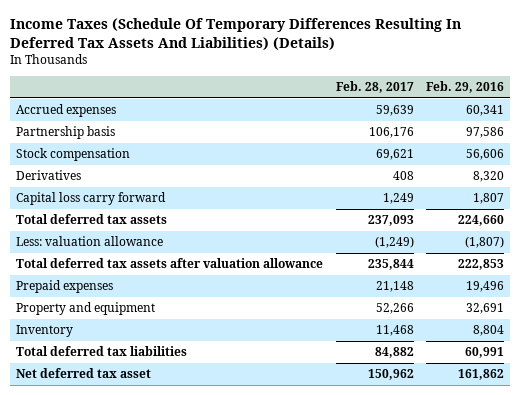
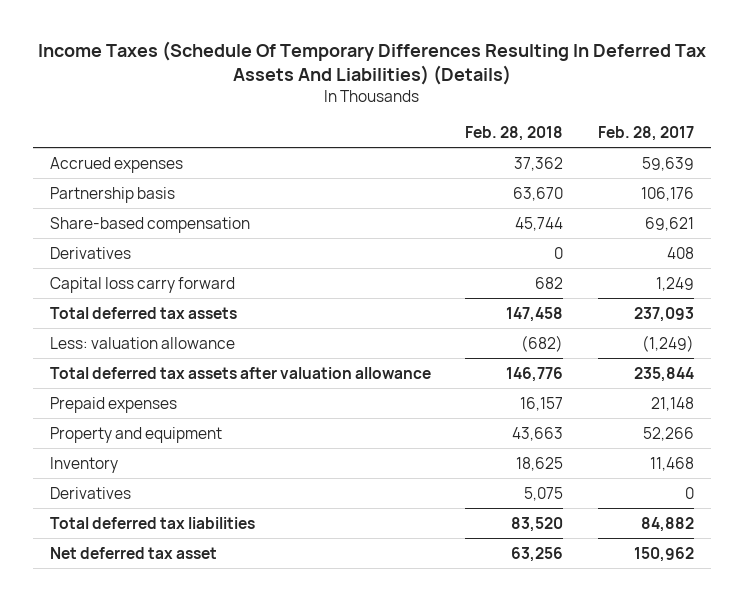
- | Feb. 28, 2017 | Feb. 29, 2016
+ | Feb. 28, 2018 | Feb. 28, 2017
- Stock compensation | 69,621 | 56,606
+ Share-based compensation | 45,744 | 69,621
+ Derivatives | 5,075 | 0

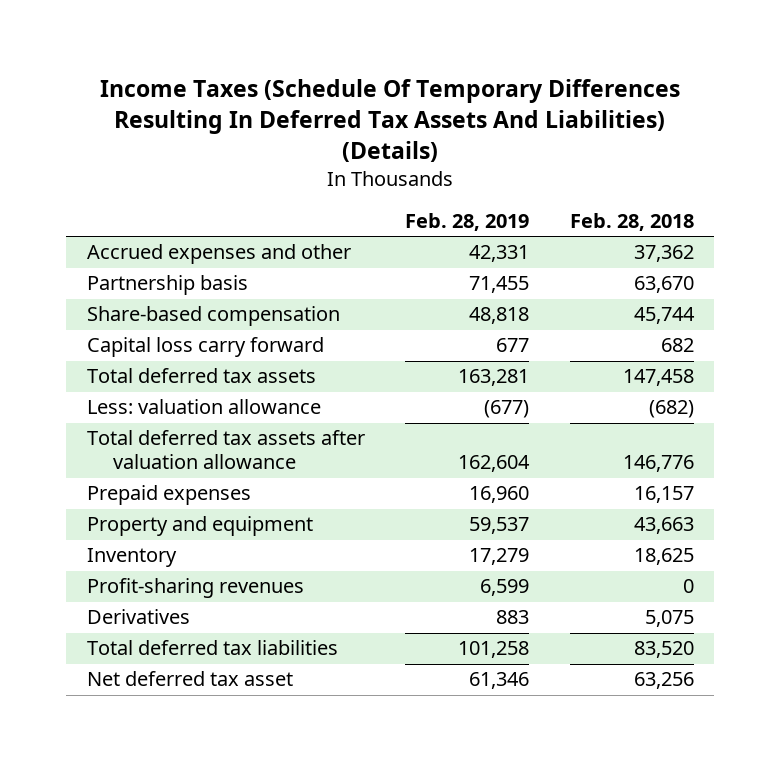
- | Feb. 28, 2018 | Feb. 28, 2017
+ | Feb. 28, 2019 | Feb. 28, 2018
- Accrued expenses | 37,362 | 59,639
+ Accrued expenses and other | 42,331 | 37,362
- Derivatives | 0 | 408
+ Profit-sharing revenues | 6,599 | 0

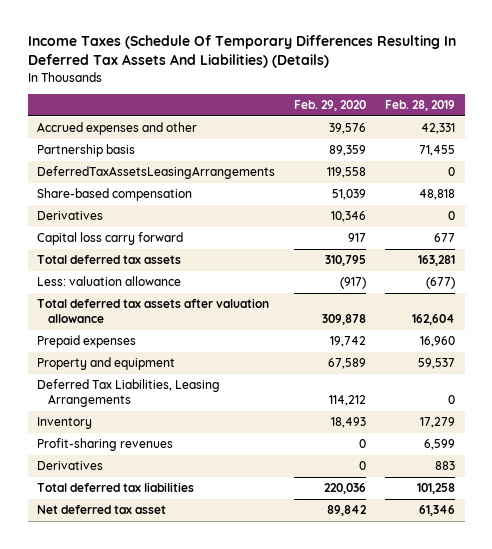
- | Feb. 28, 2019 | Feb. 28, 2018
+ | Feb. 29, 2020 | Feb. 28, 2019
+ DeferredTaxAssetsLeasingArrangements | 119,558 | 0
+ Derivatives | 10,346 | 0
+ Deferred Tax Liabilities, Leasing Arrangements | 114,212 | 0

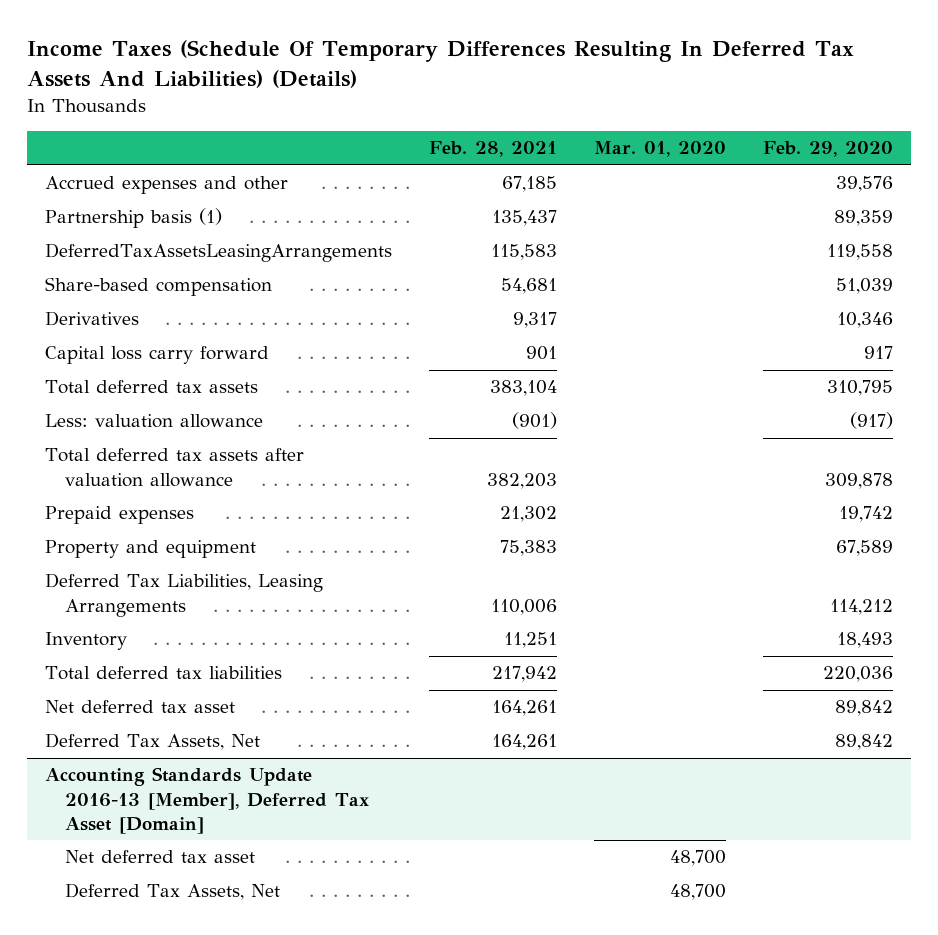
- | Feb. 29, 2020 | Feb. 28, 2019
+ | Feb. 28, 2021 | Mar. 01, 2020 | Feb. 29, 2020
- Partnership basis | 89,359 | 71,455
+ Partnership basis (1) | 135,437 | | 89,359
- Profit-sharing revenues | 0 | 6,599
- Derivatives | 0 | 883
+ Deferred Tax Assets, Net | 164,261 | | 89,842
+ Accounting Standards Update 2016-13 [Member], Deferred Tax Asset [Domain]
+ Net deferred tax asset | | 48,700 |
+ Deferred Tax Assets, Net | | 48,700 |

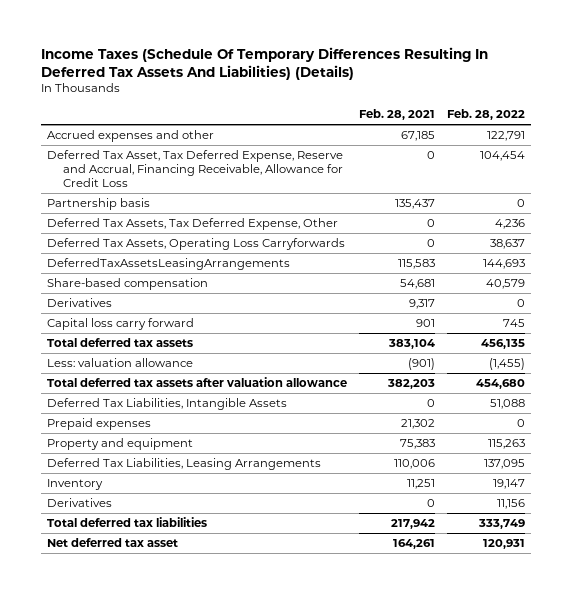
- | Feb. 28, 2021 | Mar. 01, 2020 | Feb. 29, 2020
+ | Feb. 28, 2021 | Feb. 28, 2022
- Partnership basis (1) | 135,437 | | 89,359
+ Deferred Tax Asset, Tax Deferred Expense, Reserve and Accrual, Financing Receivable, Allowance for Credit Loss | 0 | 104,454
+ Partnership basis | 135,437 | 0
+ Deferred Tax Assets, Tax Deferred Expense, Other | 0 | 4,236
+ Deferred Tax Assets, Operating Loss Carryforwards | 0 | 38,637
+ Deferred Tax Liabilities, Intangible Assets | 0 | 51,088
+ Derivatives | 0 | 11,156
- Deferred Tax Assets, Net | 164,261 | | 89,842
- Accounting Standards Update 2016-13 [Member], Deferred Tax Asset [Domain]
- Net deferred tax asset | | 48,700 |
- Deferred Tax Assets, Net | | 48,700 |

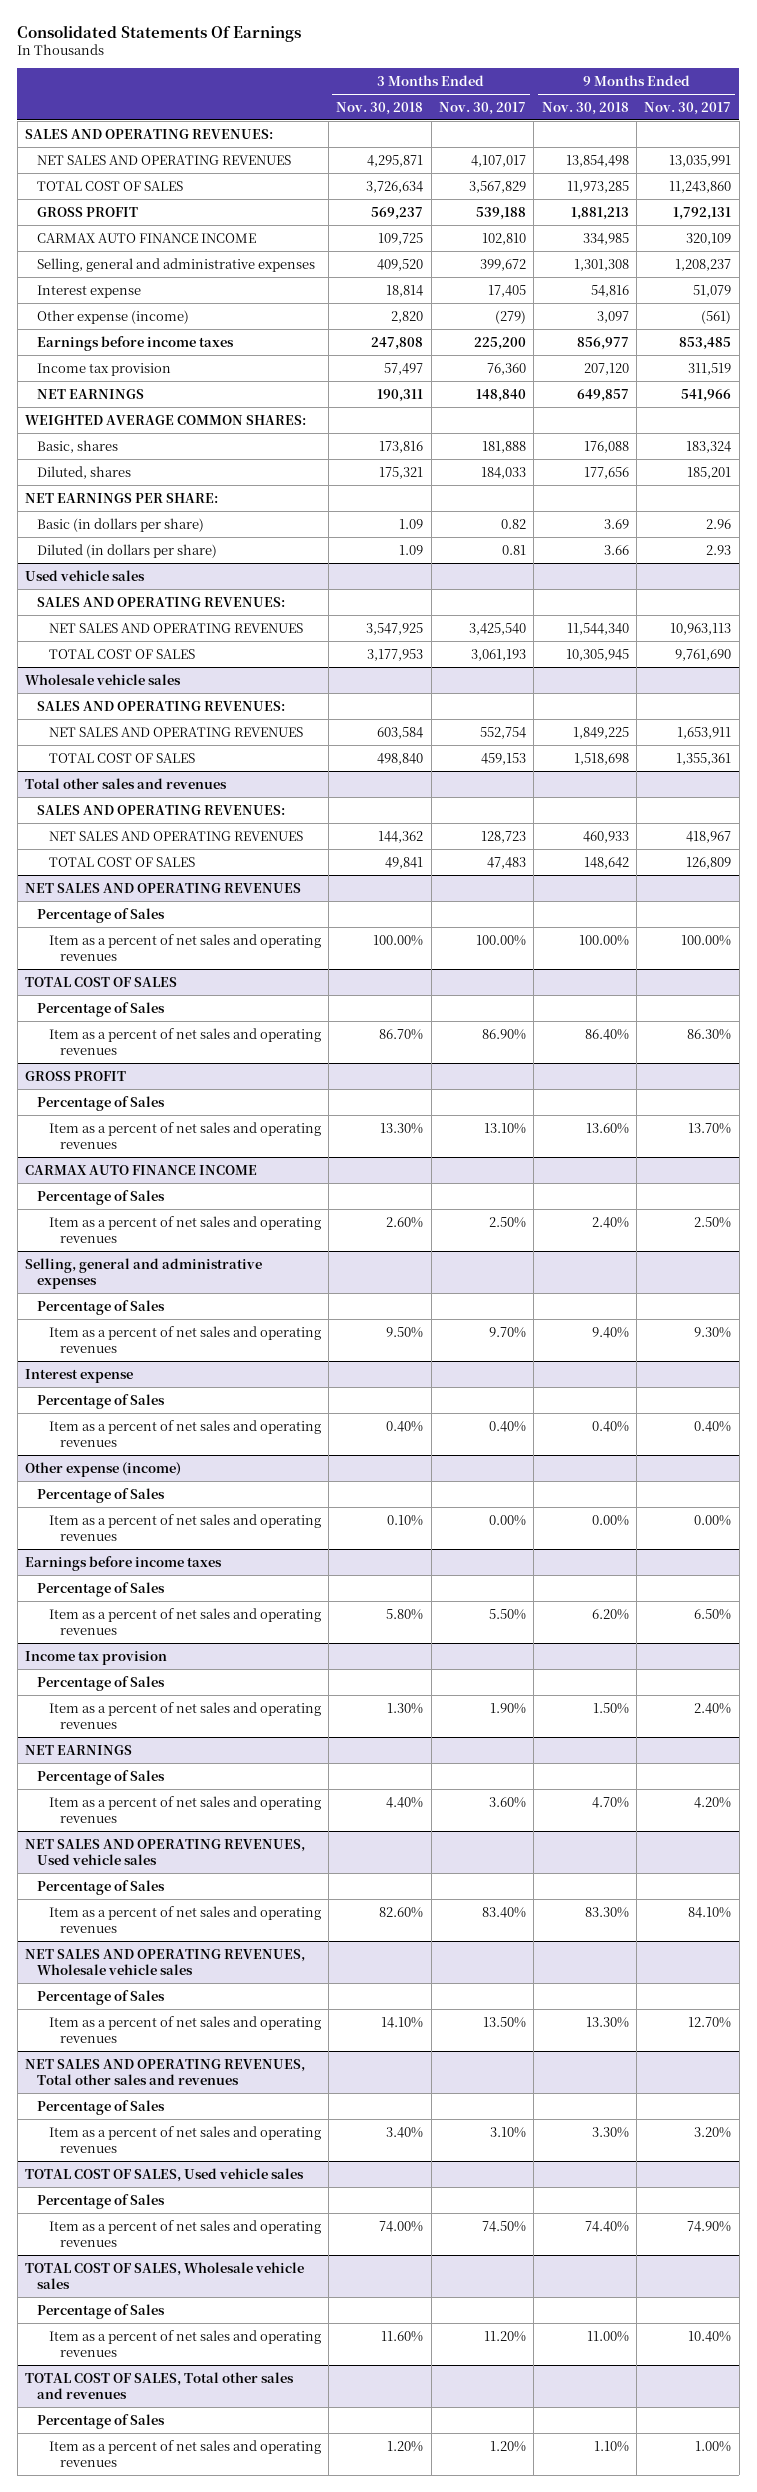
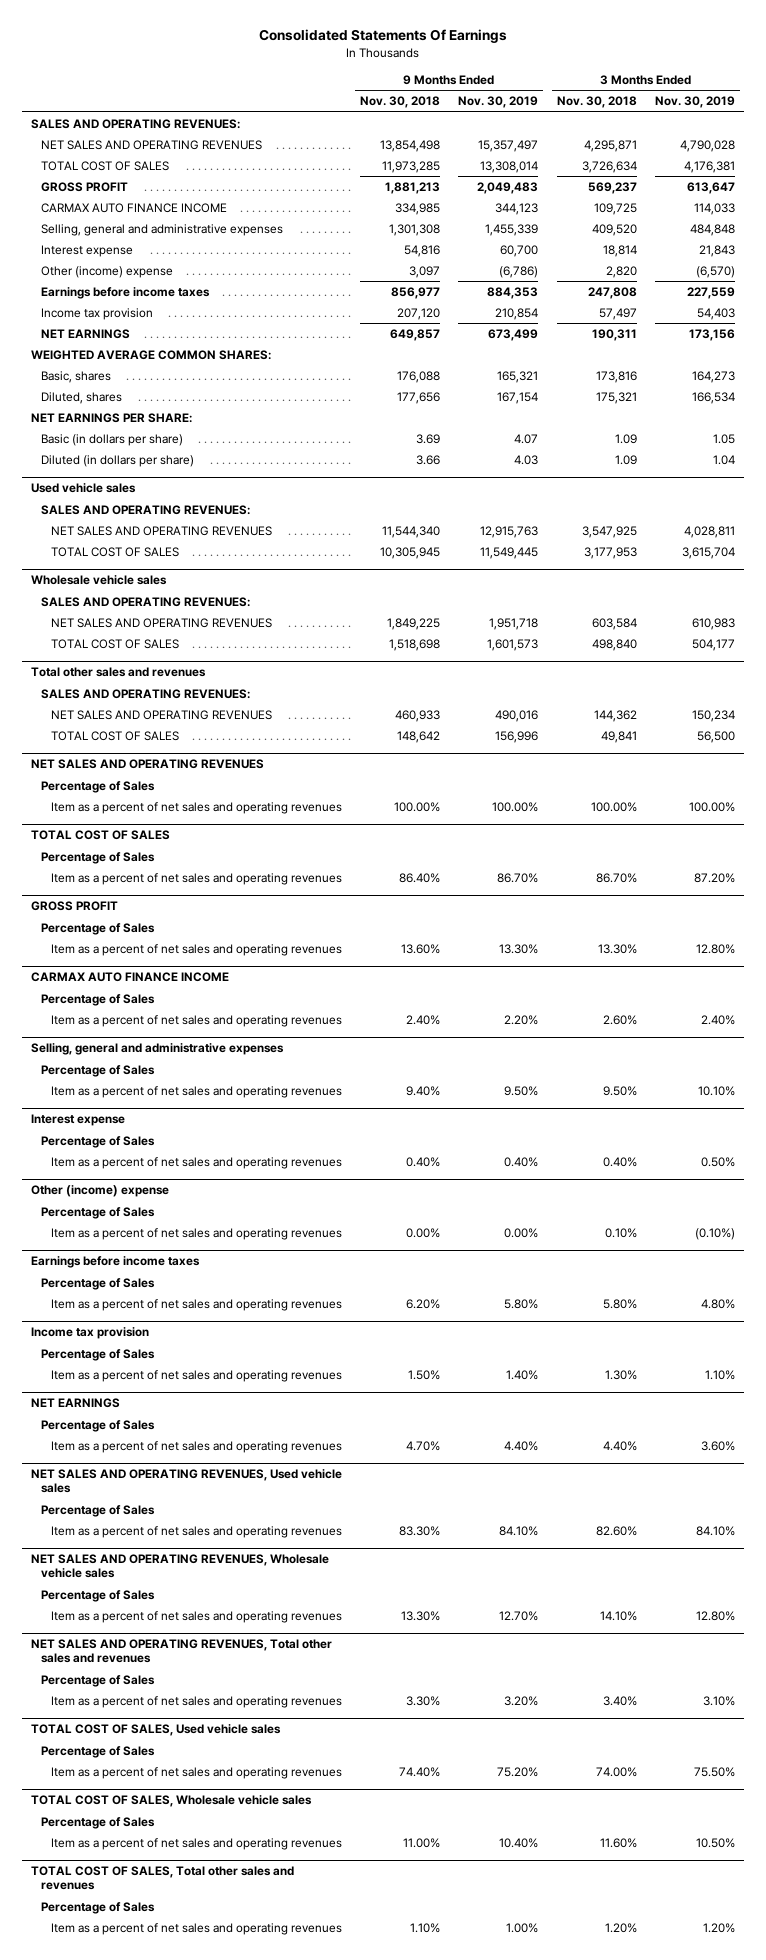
- | 3 Months Ended Nov. 30, 2018 | 3 Months Ended Nov. 30, 2017 | 9 Months Ended Nov. 30, 2018 | 9 Months Ended Nov. 30, 2017
+ | 9 Months Ended Nov. 30, 2018 | 9 Months Ended Nov. 30, 2019 | 3 Months Ended Nov. 30, 2018 | 3 Months Ended Nov. 30, 2019
- Other expense (income) | 2,820 | (279) | 3,097 | (561)
+ Other (income) expense | 3,097 | (6,786) | 2,820 | (6,570)
- Other expense (income)
+ Other (income) expense

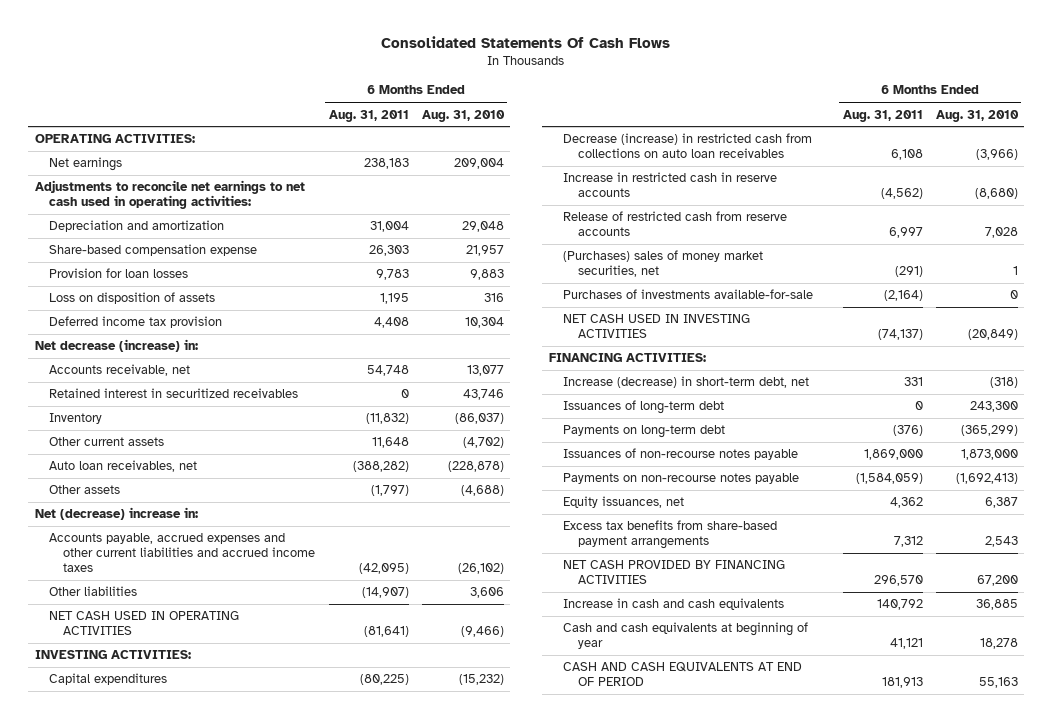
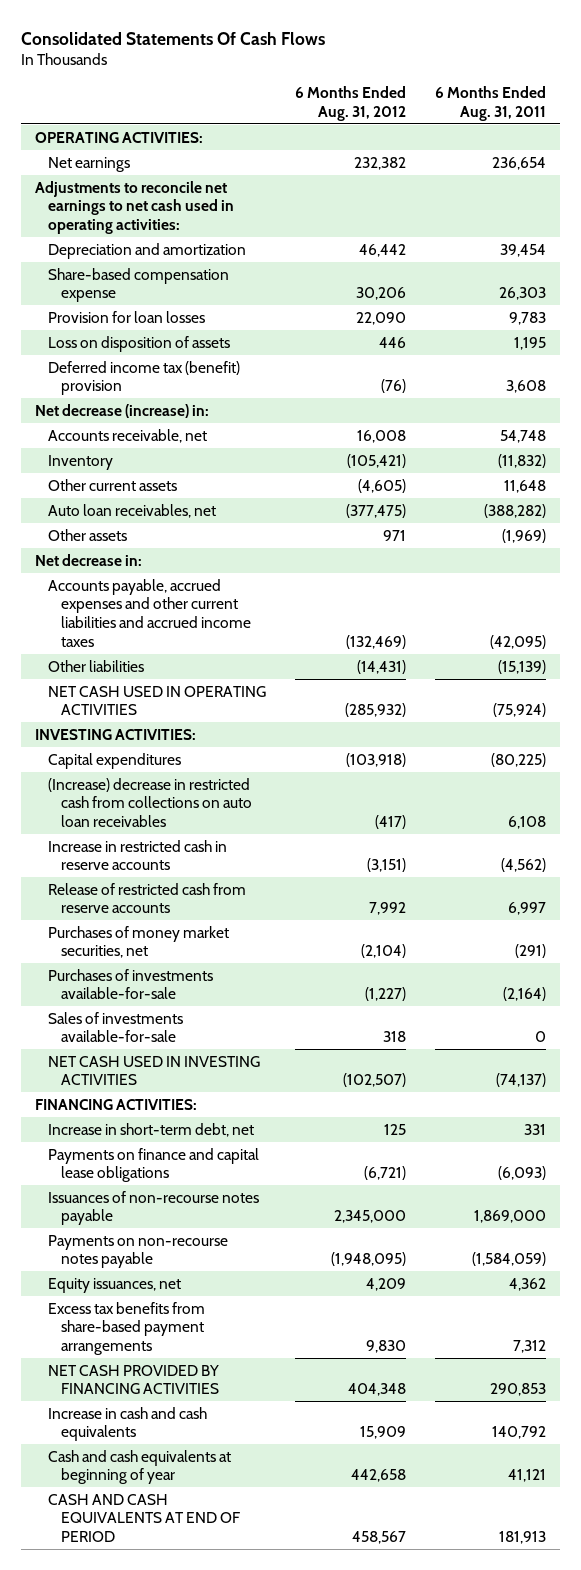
- | 6 Months Ended Aug. 31, 2011 | 6 Months Ended Aug. 31, 2010
+ | 6 Months Ended Aug. 31, 2012 | 6 Months Ended Aug. 31, 2011
- Net earnings | 238,183 | 209,004
+ Net earnings | 232,382 | 236,654
- Depreciation and amortization | 31,004 | 29,048
+ Depreciation and amortization | 46,442 | 39,454
- Deferred income tax provision | 4,408 | 10,304
+ Deferred income tax (benefit) provision | (76) | 3,608
- Retained interest in securitized receivables | 0 | 43,746
- Other assets | (1,797) | (4,688)
- Net (decrease) increase in:
+ Other assets | 971 | (1,969)
+ Net decrease in:
- Other liabilities | (14,907) | 3,606
- NET CASH USED IN OPERATING ACTIVITIES | (81,641) | (9,466)
+ Other liabilities | (14,431) | (15,139)
+ NET CASH USED IN OPERATING ACTIVITIES | (285,932) | (75,924)
- Decrease (increase) in restricted cash from collections on auto loan receivables | 6,108 | (3,966)
+ (Increase) decrease in restricted cash from collections on auto loan receivables | (417) | 6,108
- (Purchases) sales of money market securities, net | (291) | 1
+ Purchases of money market securities, net | (2,104) | (291)
+ Sales of investments available-for-sale | 318 | 0
- Increase (decrease) in short-term debt, net | 331 | (318)
- Issuances of long-term debt | 0 | 243,300
- Payments on long-term debt | (376) | (365,299)
+ Increase in short-term debt, net | 125 | 331
+ Payments on finance and capital lease obligations | (6,721) | (6,093)
- NET CASH PROVIDED BY FINANCING ACTIVITIES | 296,570 | 67,200
+ NET CASH PROVIDED BY FINANCING ACTIVITIES | 404,348 | 290,853

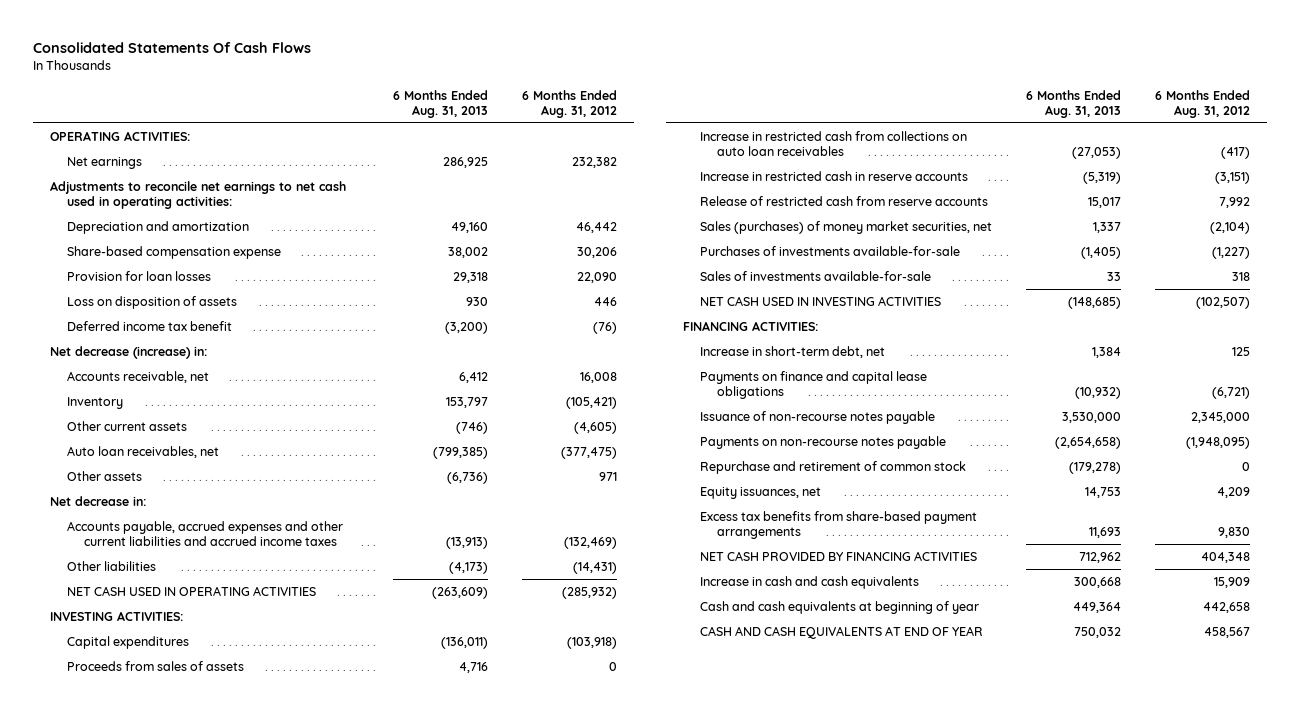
- | 6 Months Ended Aug. 31, 2012 | 6 Months Ended Aug. 31, 2011
+ | 6 Months Ended Aug. 31, 2013 | 6 Months Ended Aug. 31, 2012
- Deferred income tax (benefit) provision | (76) | 3,608
+ Deferred income tax benefit | (3,200) | (76)
- (Increase) decrease in restricted cash from collections on auto loan receivables | (417) | 6,108
+ Proceeds from sales of assets | 4,716 | 0
+ Increase in restricted cash from collections on auto loan receivables | (27,053) | (417)
- Purchases of money market securities, net | (2,104) | (291)
+ Sales (purchases) of money market securities, net | 1,337 | (2,104)
- Issuances of non-recourse notes payable | 2,345,000 | 1,869,000
+ Issuance of non-recourse notes payable | 3,530,000 | 2,345,000
+ Repurchase and retirement of common stock | (179,278) | 0
- CASH AND CASH EQUIVALENTS AT END OF PERIOD | 458,567 | 181,913
+ CASH AND CASH EQUIVALENTS AT END OF YEAR | 750,032 | 458,567

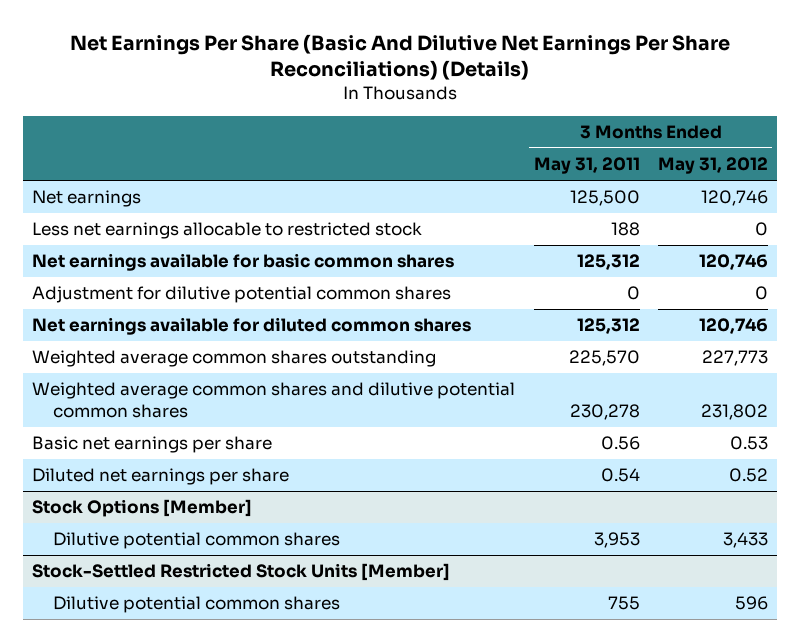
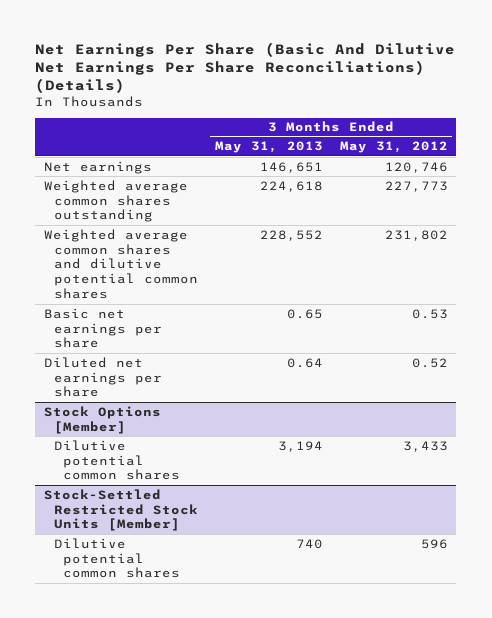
- | 3 Months Ended May 31, 2011 | 3 Months Ended May 31, 2012
+ | 3 Months Ended May 31, 2013 | 3 Months Ended May 31, 2012
- Less net earnings allocable to restricted stock | 188 | 0
- Net earnings available for basic common shares | 125,312 | 120,746
- Adjustment for dilutive potential common shares | 0 | 0
- Net earnings available for diluted common shares | 125,312 | 120,746

